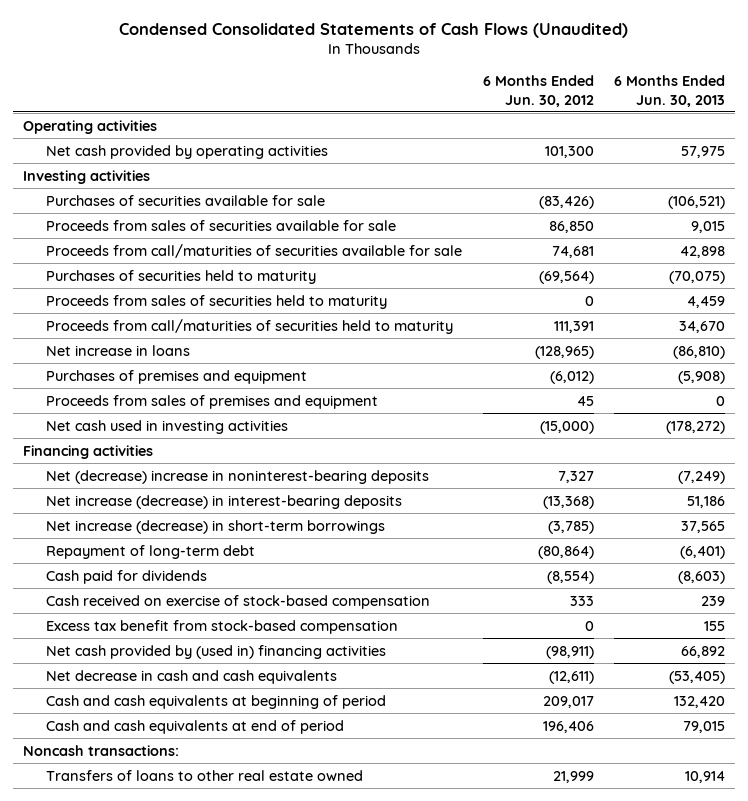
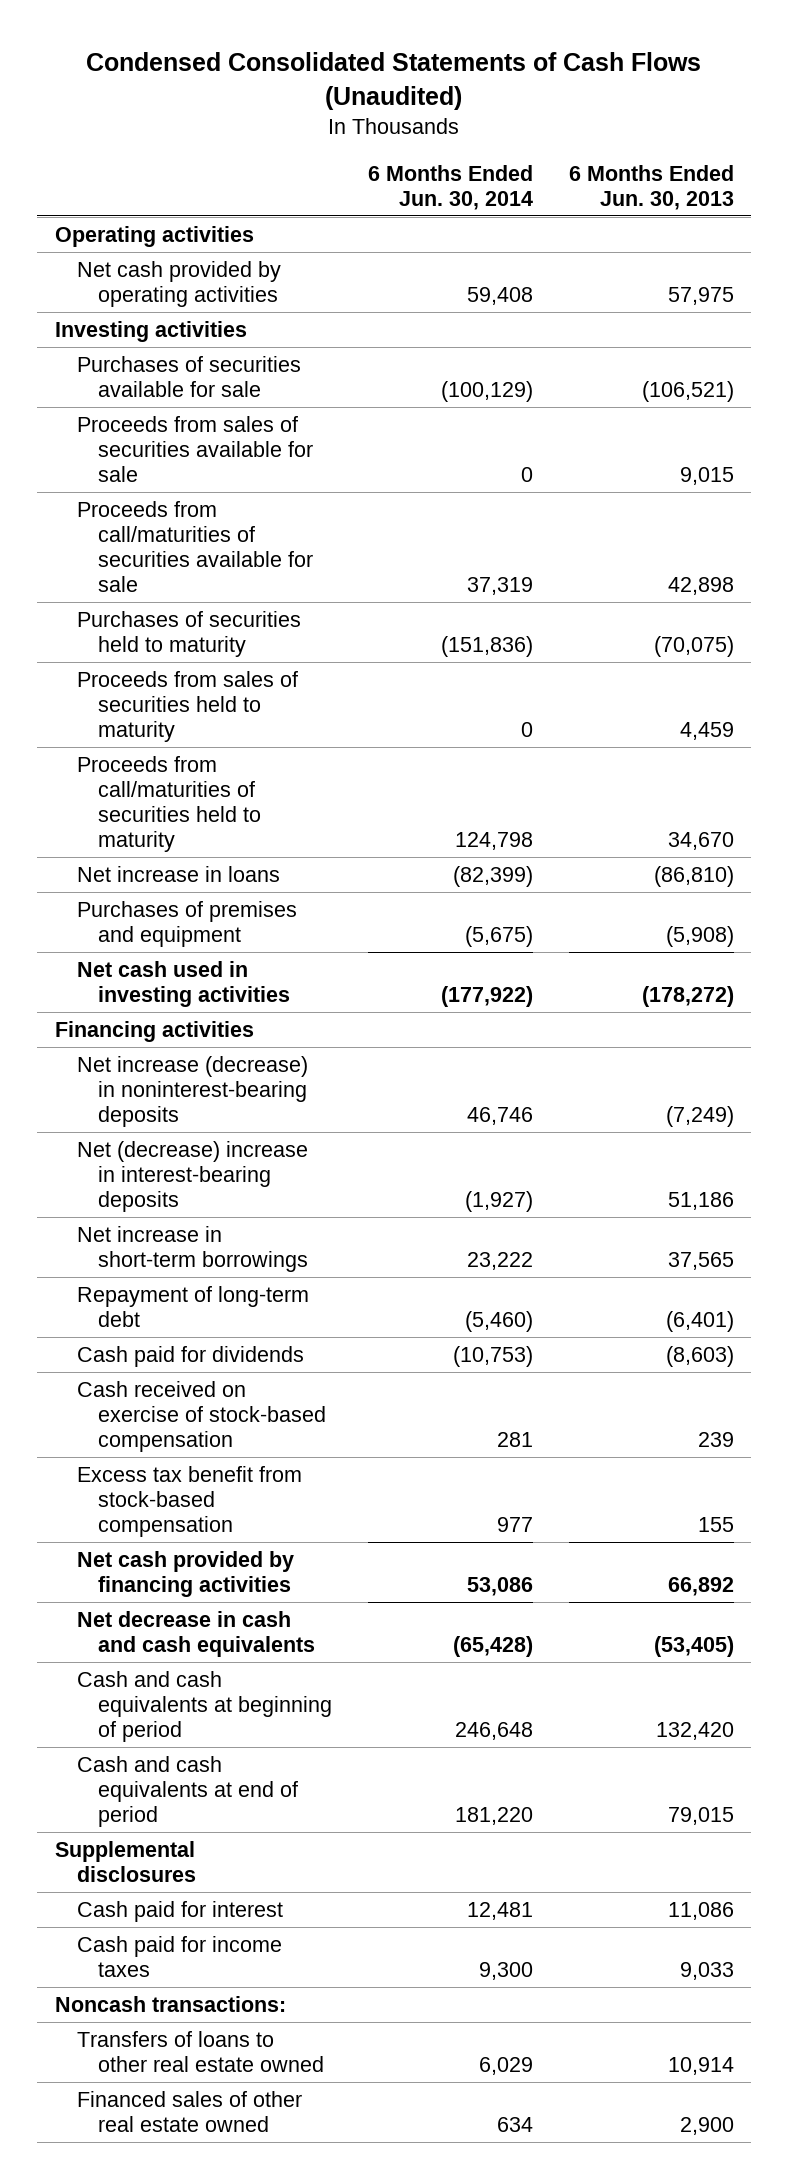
- | 6 Months Ended Jun. 30, 2012 | 6 Months Ended Jun. 30, 2013
+ | 6 Months Ended Jun. 30, 2014 | 6 Months Ended Jun. 30, 2013
- Proceeds from sales of premises and equipment | 45 | 0
- Net (decrease) increase in noninterest-bearing deposits | 7,327 | (7,249)
- Net increase (decrease) in interest-bearing deposits | (13,368) | 51,186
- Net increase (decrease) in short-term borrowings | (3,785) | 37,565
+ Net increase (decrease) in noninterest-bearing deposits | 46,746 | (7,249)
+ Net (decrease) increase in interest-bearing deposits | (1,927) | 51,186
+ Net increase in short-term borrowings | 23,222 | 37,565
- Net cash provided by (used in) financing activities | (98,911) | 66,892
+ Net cash provided by financing activities | 53,086 | 66,892
+ Supplemental disclosures
+ Cash paid for interest | 12,481 | 11,086
+ Cash paid for income taxes | 9,300 | 9,033
+ Financed sales of other real estate owned | 634 | 2,900

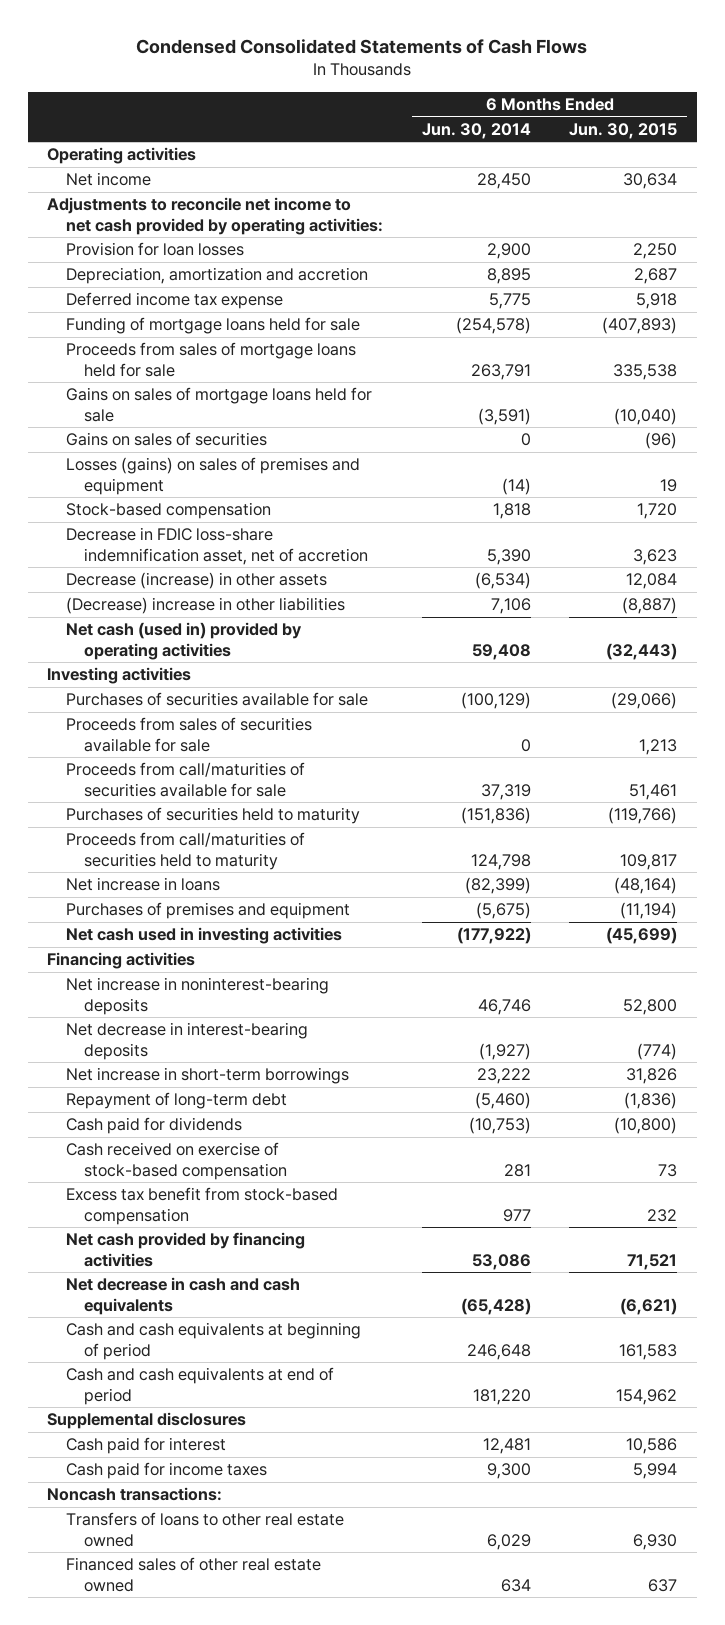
- Condensed Consolidated Statements of Cash Flows (Unaudited)
+ Condensed Consolidated Statements of Cash Flows
- | 6 Months Ended Jun. 30, 2014 | 6 Months Ended Jun. 30, 2013
+ | 6 Months Ended Jun. 30, 2014 | 6 Months Ended Jun. 30, 2015
- Net cash provided by operating activities | 59,408 | 57,975
+ Net income | 28,450 | 30,634
+ Adjustments to reconcile net income to net cash provided by operating activities:
+ Provision for loan losses | 2,900 | 2,250
+ Depreciation, amortization and accretion | 8,895 | 2,687
+ Deferred income tax expense | 5,775 | 5,918
+ Funding of mortgage loans held for sale | (254,578) | (407,893)
+ Proceeds from sales of mortgage loans held for sale | 263,791 | 335,538
+ Gains on sales of mortgage loans held for sale | (3,591) | (10,040)
+ Gains on sales of securities | 0 | (96)
+ Losses (gains) on sales of premises and equipment | (14) | 19
+ Stock-based compensation | 1,818 | 1,720
+ Decrease in FDIC loss-share indemnification asset, net of accretion | 5,390 | 3,623
+ Decrease (increase) in other assets | (6,534) | 12,084
+ (Decrease) increase in other liabilities | 7,106 | (8,887)
+ Net cash (used in) provided by operating activities | 59,408 | (32,443)
- Proceeds from sales of securities held to maturity | 0 | 4,459
- Net increase (decrease) in noninterest-bearing deposits | 46,746 | (7,249)
- Net (decrease) increase in interest-bearing deposits | (1,927) | 51,186
+ Net increase in noninterest-bearing deposits | 46,746 | 52,800
+ Net decrease in interest-bearing deposits | (1,927) | (774)

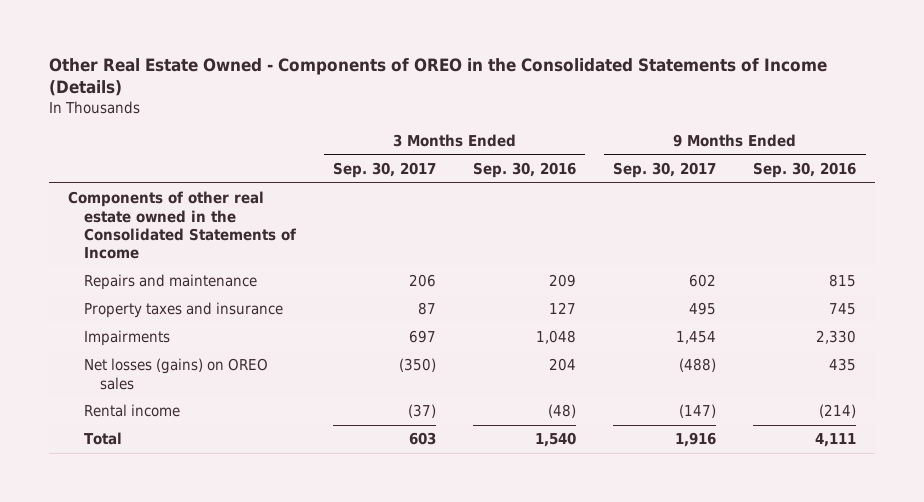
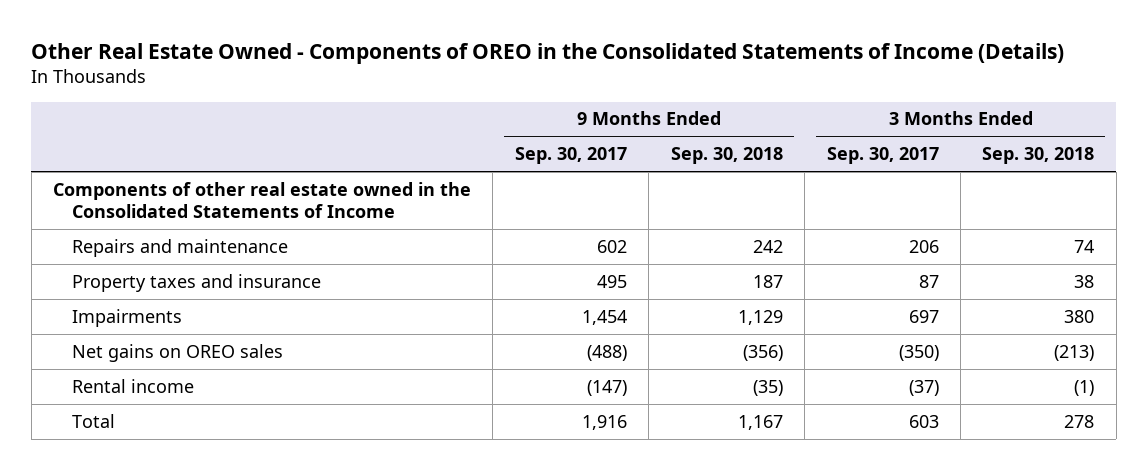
- | 3 Months Ended Sep. 30, 2017 | 3 Months Ended Sep. 30, 2016 | 9 Months Ended Sep. 30, 2017 | 9 Months Ended Sep. 30, 2016
+ | 9 Months Ended Sep. 30, 2017 | 9 Months Ended Sep. 30, 2018 | 3 Months Ended Sep. 30, 2017 | 3 Months Ended Sep. 30, 2018
- Net losses (gains) on OREO sales | (350) | 204 | (488) | 435
+ Net gains on OREO sales | (488) | (356) | (350) | (213)

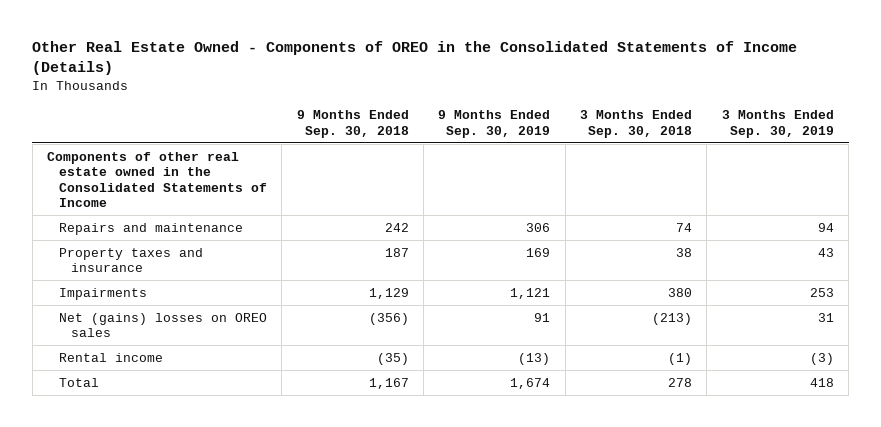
- | 9 Months Ended Sep. 30, 2017 | 9 Months Ended Sep. 30, 2018 | 3 Months Ended Sep. 30, 2017 | 3 Months Ended Sep. 30, 2018
+ | 9 Months Ended Sep. 30, 2018 | 9 Months Ended Sep. 30, 2019 | 3 Months Ended Sep. 30, 2018 | 3 Months Ended Sep. 30, 2019
- Net gains on OREO sales | (488) | (356) | (350) | (213)
+ Net (gains) losses on OREO sales | (356) | 91 | (213) | 31

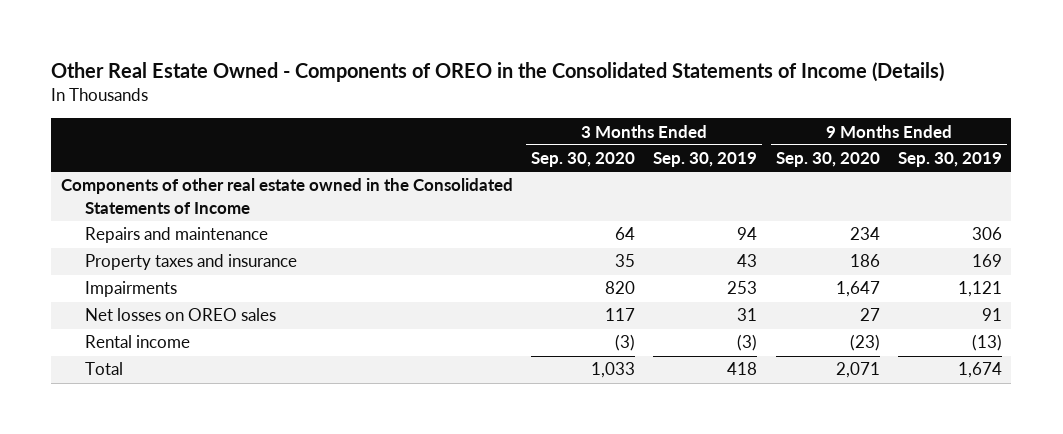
- | 9 Months Ended Sep. 30, 2018 | 9 Months Ended Sep. 30, 2019 | 3 Months Ended Sep. 30, 2018 | 3 Months Ended Sep. 30, 2019
+ | 3 Months Ended Sep. 30, 2020 | 3 Months Ended Sep. 30, 2019 | 9 Months Ended Sep. 30, 2020 | 9 Months Ended Sep. 30, 2019
- Net (gains) losses on OREO sales | (356) | 91 | (213) | 31
+ Net losses on OREO sales | 117 | 31 | 27 | 91

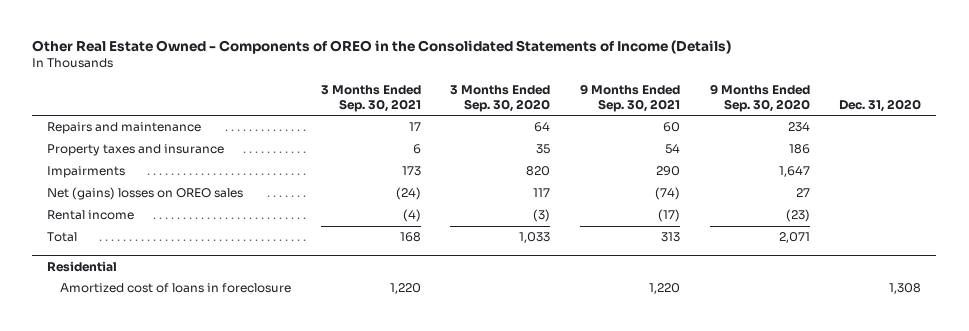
- | 3 Months Ended Sep. 30, 2020 | 3 Months Ended Sep. 30, 2019 | 9 Months Ended Sep. 30, 2020 | 9 Months Ended Sep. 30, 2019
+ | 3 Months Ended Sep. 30, 2021 | 3 Months Ended Sep. 30, 2020 | 9 Months Ended Sep. 30, 2021 | 9 Months Ended Sep. 30, 2020 | Dec. 31, 2020
- Components of other real estate owned in the Consolidated Statements of Income
- Net losses on OREO sales | 117 | 31 | 27 | 91
+ Net (gains) losses on OREO sales | (24) | 117 | (74) | 27 |
+ Residential
+ Amortized cost of loans in foreclosure | 1,220 | | 1,220 | | 1,308

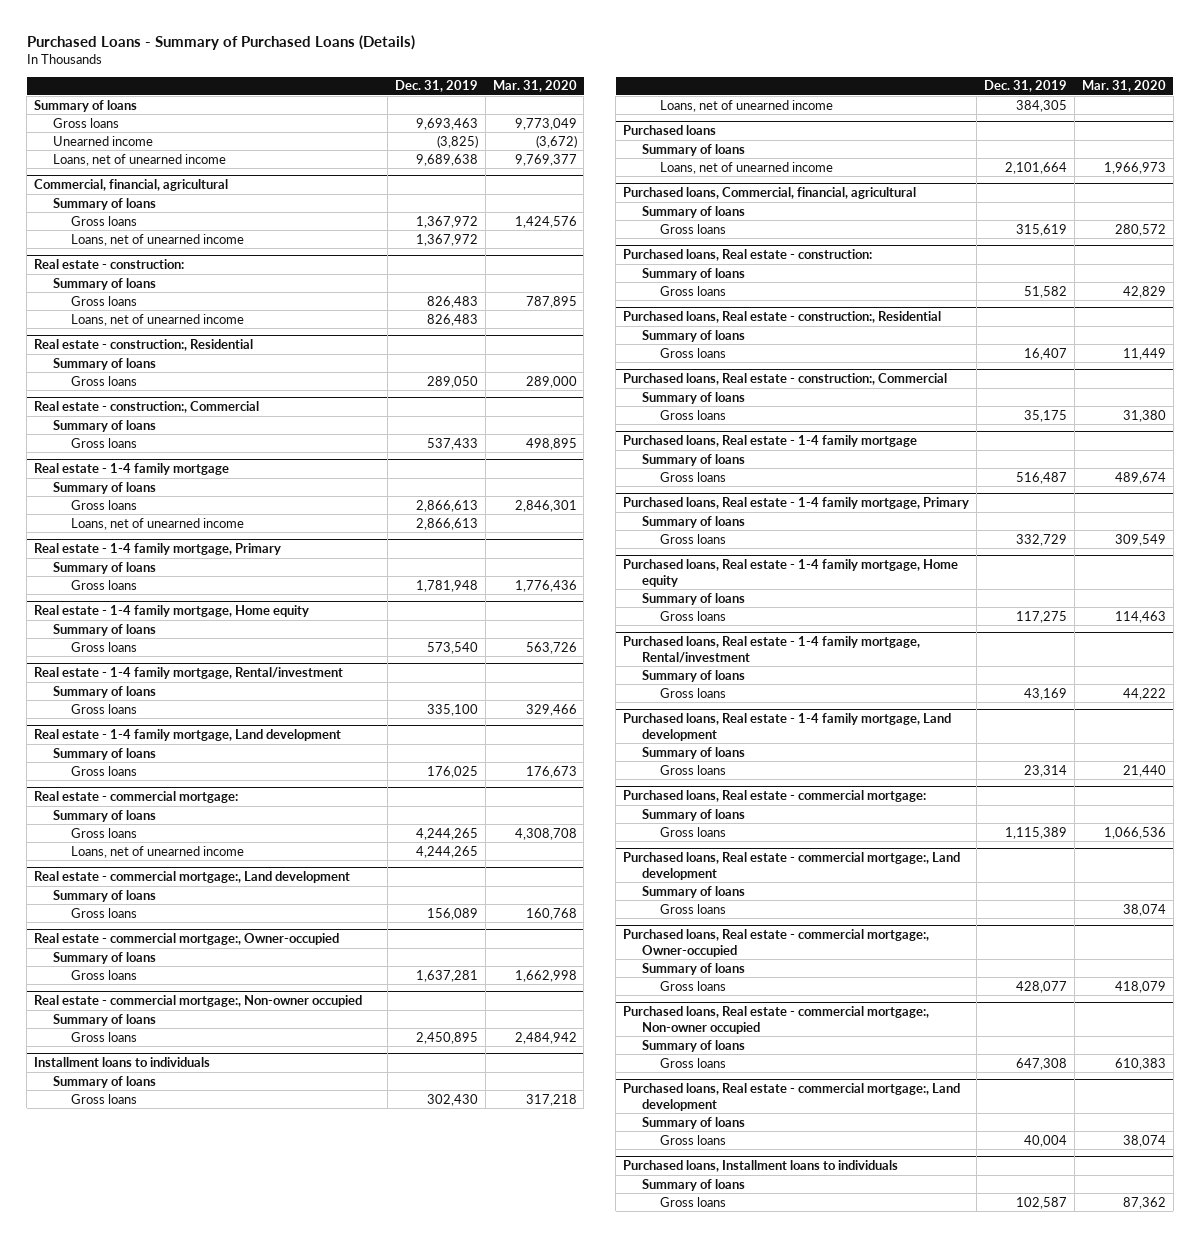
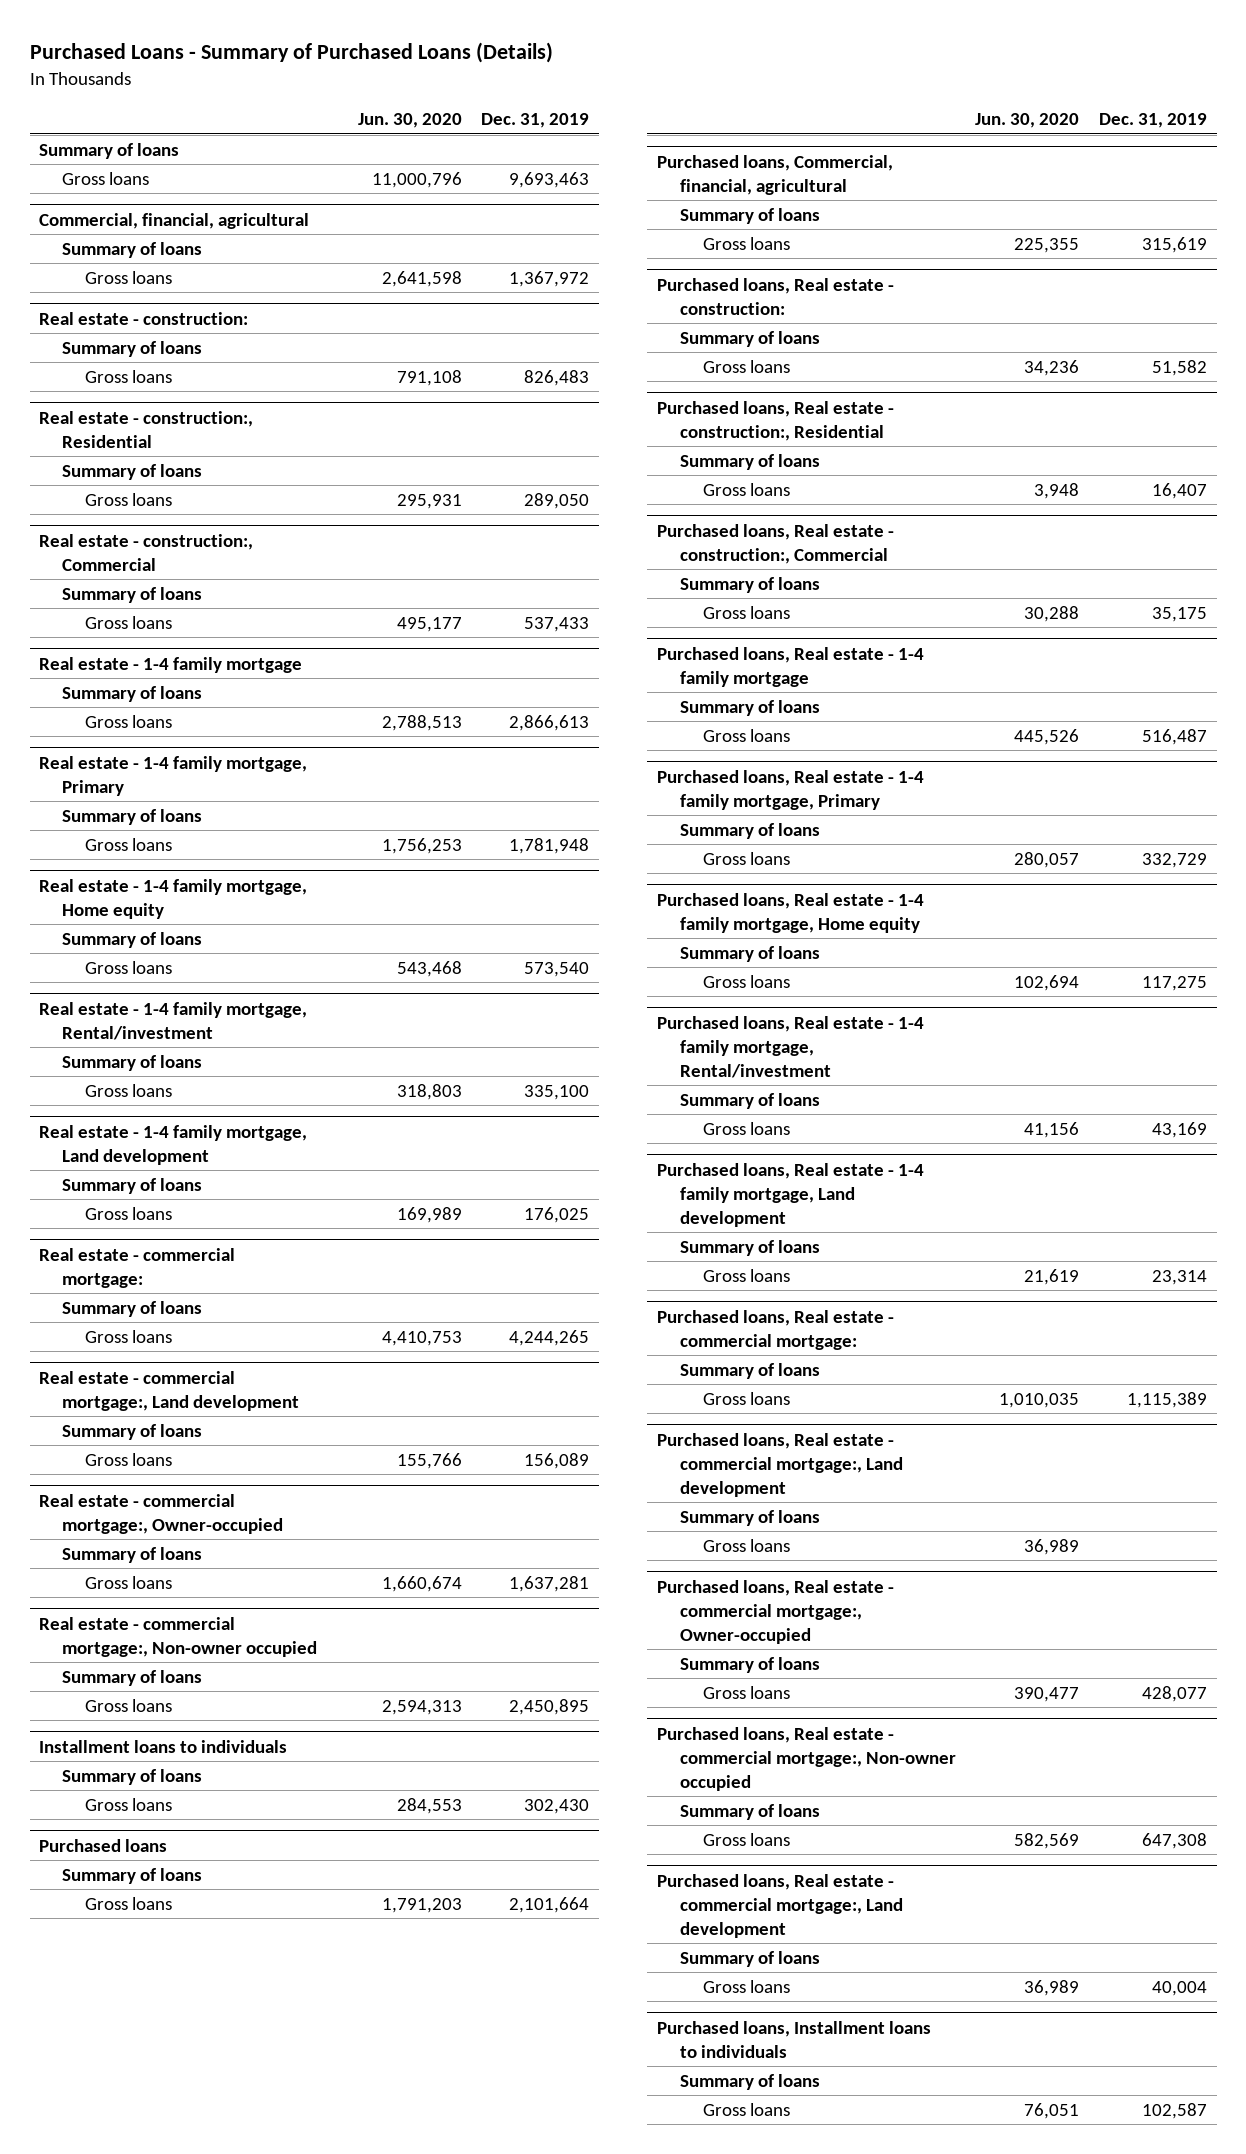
- | Dec. 31, 2019 | Mar. 31, 2020
+ | Jun. 30, 2020 | Dec. 31, 2019
- Unearned income | (3,825) | (3,672)
- Loans, net of unearned income | 9,689,638 | 9,769,377
@ Commercial, financial, agricultural
- Loans, net of unearned income | 1,367,972 |
@ Real estate - construction:
- Loans, net of unearned income | 826,483 |
@ Real estate - 1-4 family mortgage
- Loans, net of unearned income | 2,866,613 |
@ Real estate - commercial mortgage:
- Loans, net of unearned income | 4,244,265 |
@ Installment loans to individuals
- Loans, net of unearned income | 384,305 |
@ Purchased loans
- Loans, net of unearned income | 2,101,664 | 1,966,973
+ Gross loans | 1,791,203 | 2,101,664

